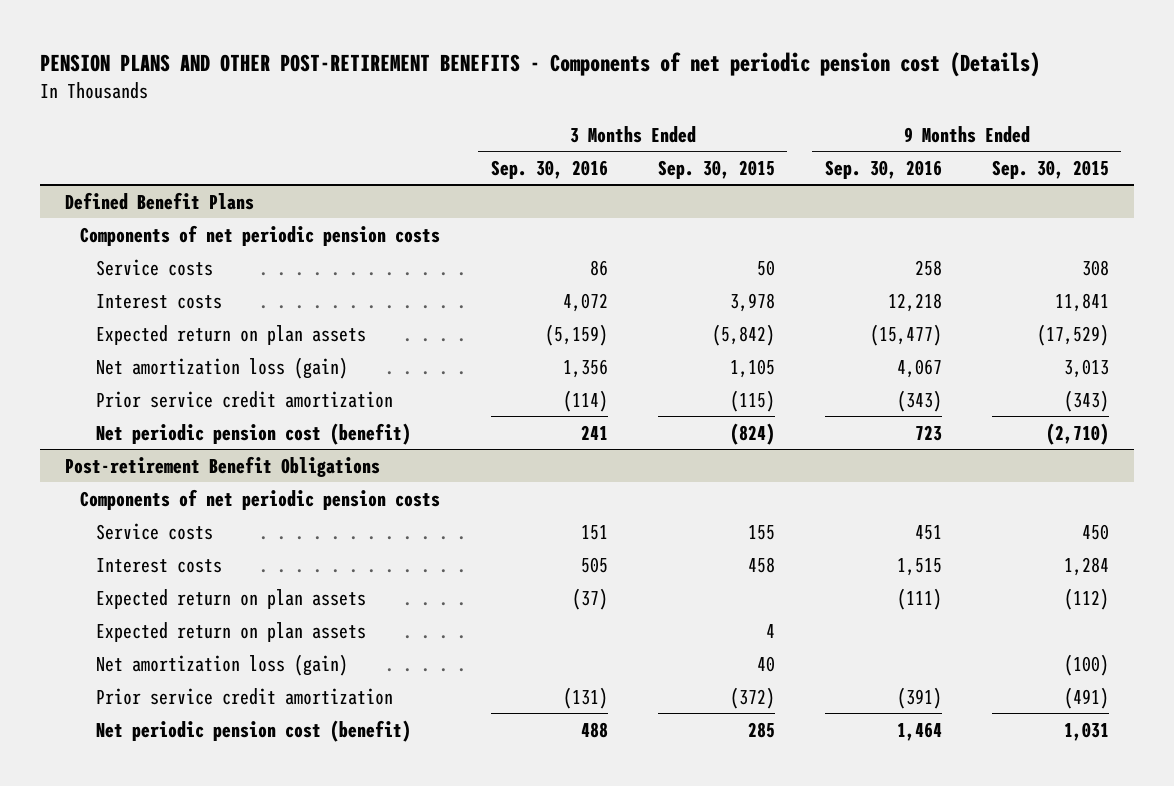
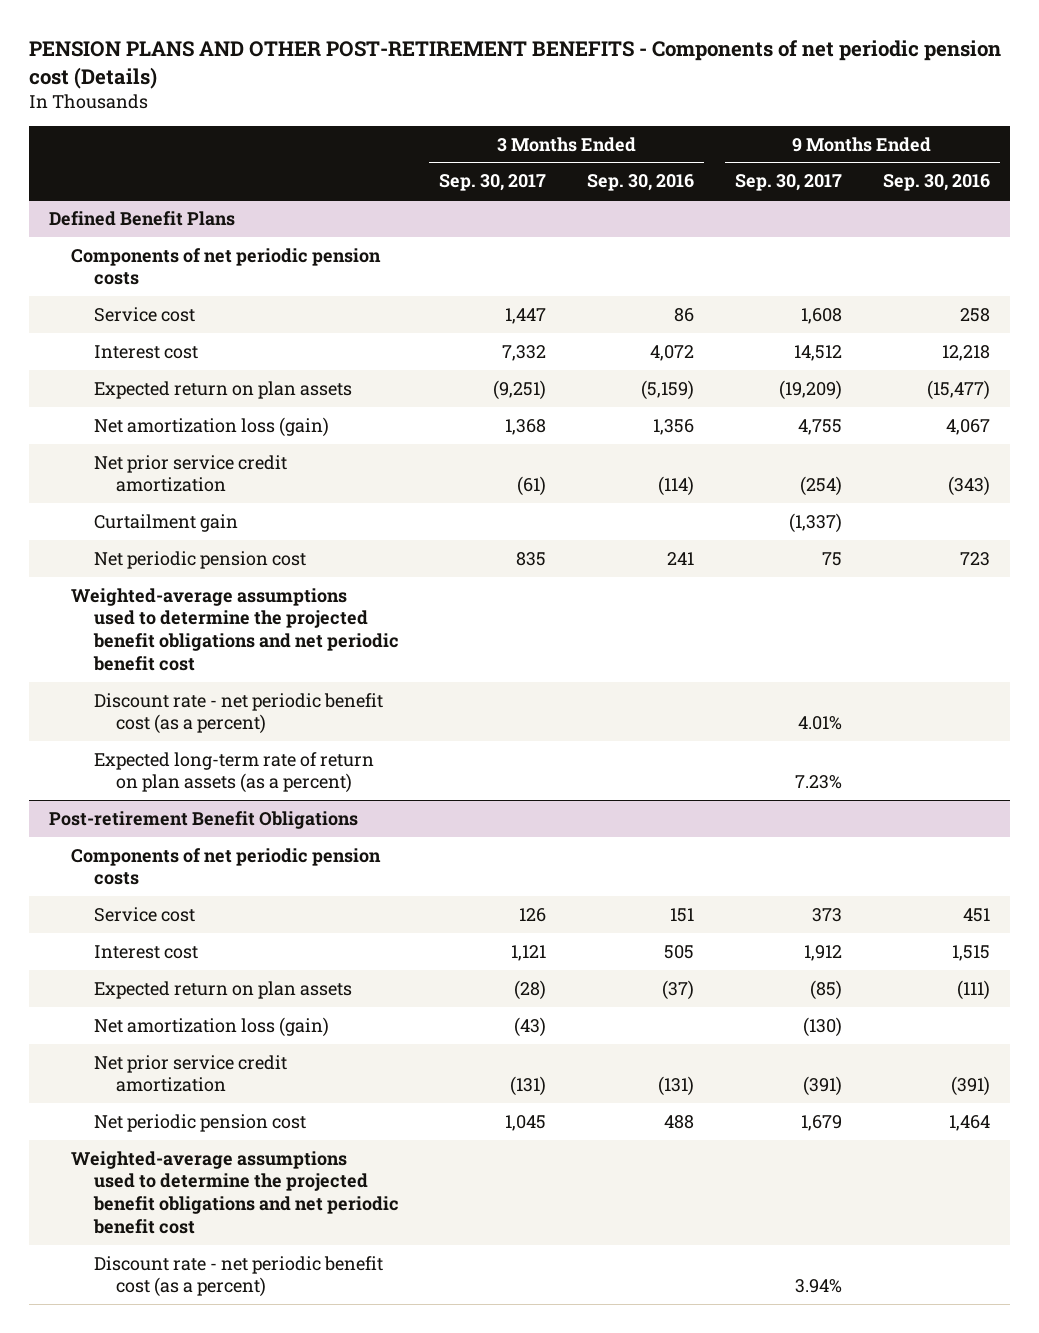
- | 3 Months Ended Sep. 30, 2016 | 3 Months Ended Sep. 30, 2015 | 9 Months Ended Sep. 30, 2016 | 9 Months Ended Sep. 30, 2015
+ | 3 Months Ended Sep. 30, 2017 | 3 Months Ended Sep. 30, 2016 | 9 Months Ended Sep. 30, 2017 | 9 Months Ended Sep. 30, 2016
@ Defined Benefit Plans
- Service costs | 86 | 50 | 258 | 308
- Interest costs | 4,072 | 3,978 | 12,218 | 11,841
+ Service cost | 1,447 | 86 | 1,608 | 258
+ Interest cost | 7,332 | 4,072 | 14,512 | 12,218
- Prior service credit amortization | (114) | (115) | (343) | (343)
- Net periodic pension cost (benefit) | 241 | (824) | 723 | (2,710)
+ Net prior service credit amortization | (61) | (114) | (254) | (343)
+ Curtailment gain | | | (1,337) |
+ Net periodic pension cost | 835 | 241 | 75 | 723
+ Weighted-average assumptions used to determine the projected benefit obligations and net periodic benefit cost
+ Discount rate - net periodic benefit cost (as a percent) | | | 4.01% |
+ Expected long-term rate of return on plan assets (as a percent) | | | 7.23% |
@ Post-retirement Benefit Obligations
- Service costs | 151 | 155 | 451 | 450
- Interest costs | 505 | 458 | 1,515 | 1,284
+ Service cost | 126 | 151 | 373 | 451
+ Interest cost | 1,121 | 505 | 1,912 | 1,515
- Expected return on plan assets | | 4 | |
- Prior service credit amortization | (131) | (372) | (391) | (491)
- Net periodic pension cost (benefit) | 488 | 285 | 1,464 | 1,031
+ Net prior service credit amortization | (131) | (131) | (391) | (391)
+ Net periodic pension cost | 1,045 | 488 | 1,679 | 1,464
+ Weighted-average assumptions used to determine the projected benefit obligations and net periodic benefit cost
+ Discount rate - net periodic benefit cost (as a percent) | | | 3.94% |

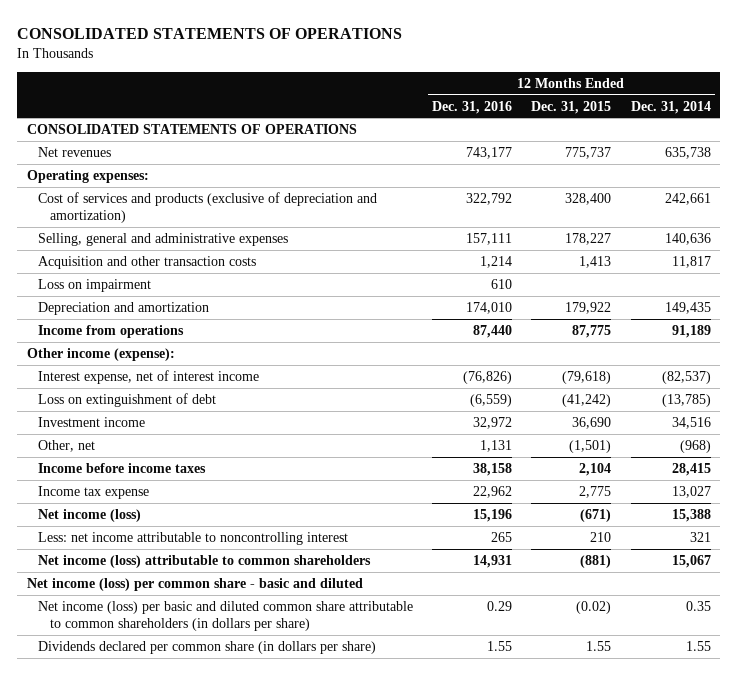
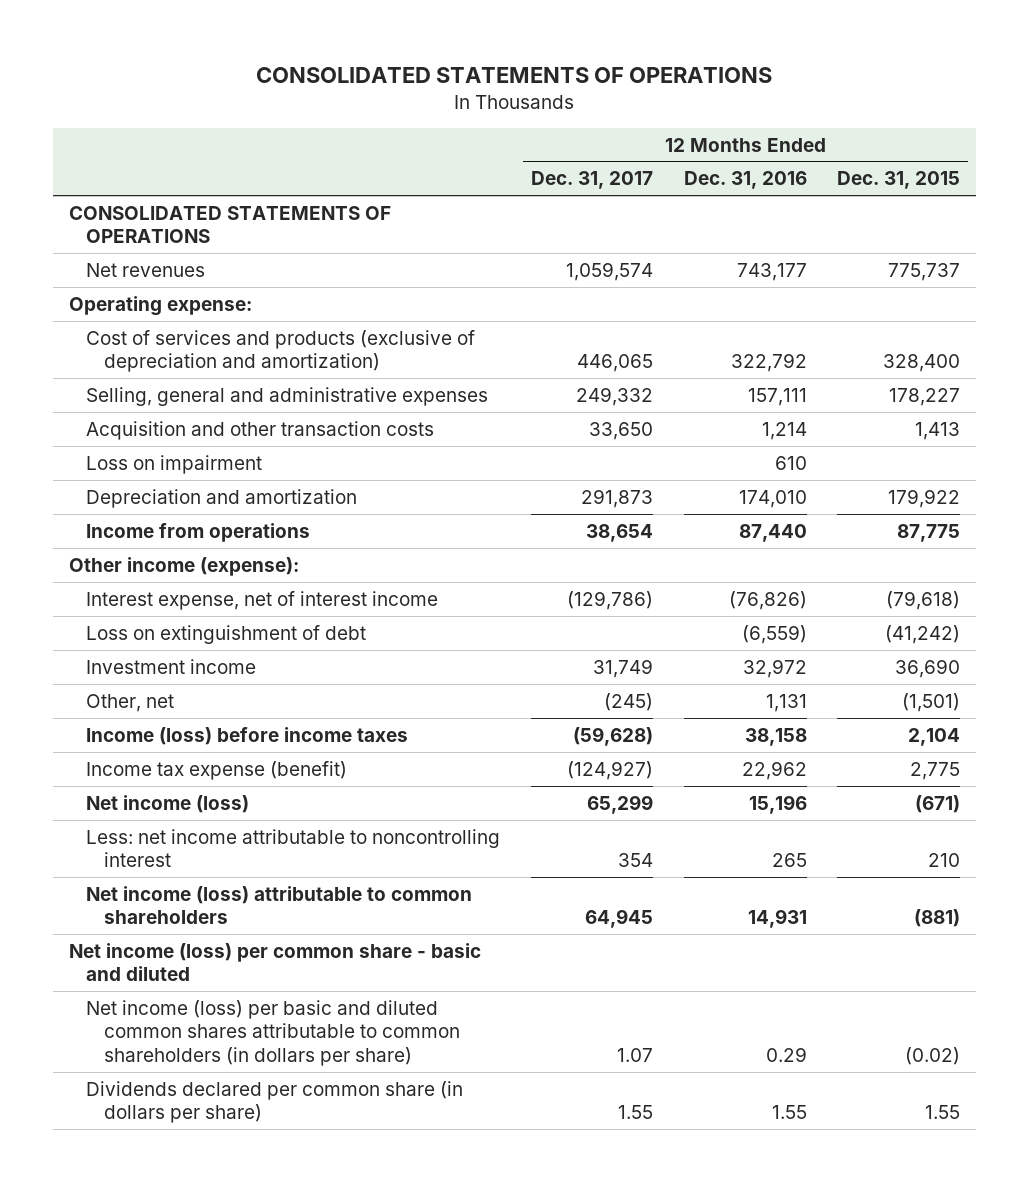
- | 12 Months Ended Dec. 31, 2016 | 12 Months Ended Dec. 31, 2015 | 12 Months Ended Dec. 31, 2014
+ | 12 Months Ended Dec. 31, 2017 | 12 Months Ended Dec. 31, 2016 | 12 Months Ended Dec. 31, 2015
- Operating expenses:
+ Operating expense:
- Income before income taxes | 38,158 | 2,104 | 28,415
- Income tax expense | 22,962 | 2,775 | 13,027
+ Income (loss) before income taxes | (59,628) | 38,158 | 2,104
+ Income tax expense (benefit) | (124,927) | 22,962 | 2,775
- Net income (loss) per basic and diluted common share attributable to common shareholders (in dollars per share) | 0.29 | (0.02) | 0.35
+ Net income (loss) per basic and diluted common shares attributable to common shareholders (in dollars per share) | 1.07 | 0.29 | (0.02)

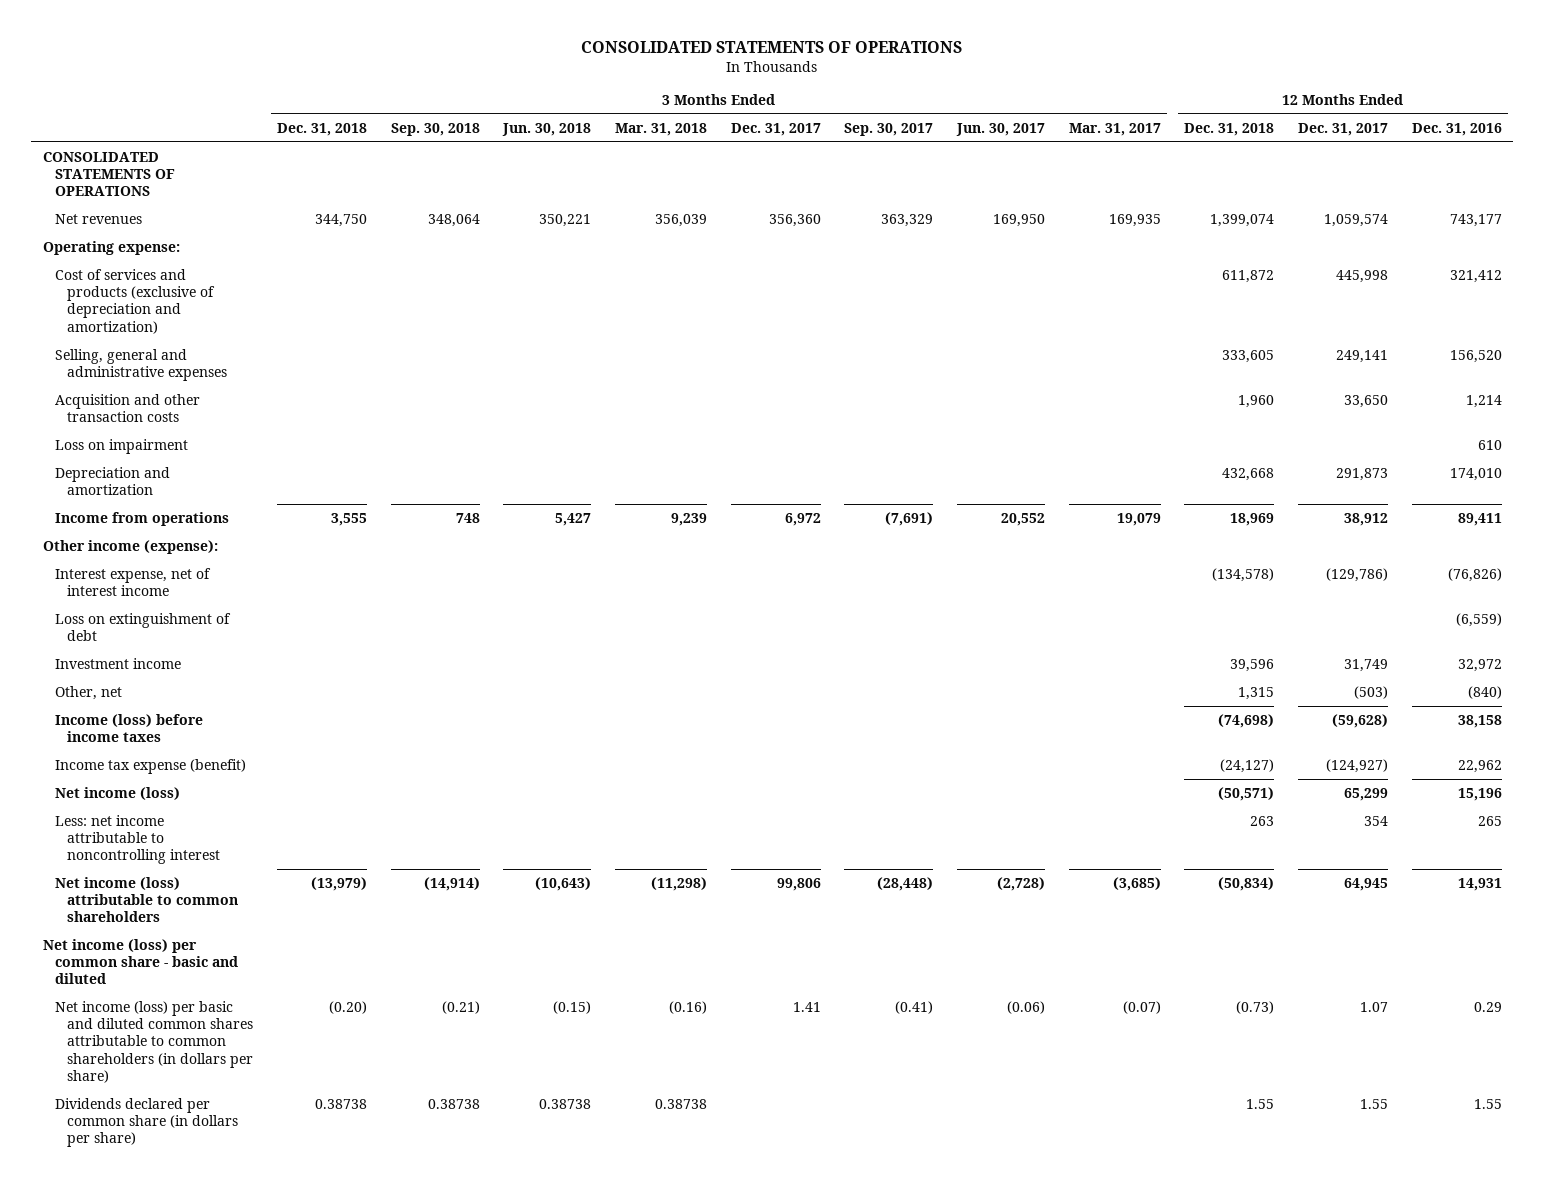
- | 12 Months Ended Dec. 31, 2017 | 12 Months Ended Dec. 31, 2016 | 12 Months Ended Dec. 31, 2015
+ | 3 Months Ended Dec. 31, 2018 | 3 Months Ended Sep. 30, 2018 | 3 Months Ended Jun. 30, 2018 | 3 Months Ended Mar. 31, 2018 | 3 Months Ended Dec. 31, 2017 | 3 Months Ended Sep. 30, 2017 | 3 Months Ended Jun. 30, 2017 | 3 Months Ended Mar. 31, 2017 | 12 Months Ended Dec. 31, 2018 | 12 Months Ended Dec. 31, 2017 | 12 Months Ended Dec. 31, 2016
- Cost of services and products (exclusive of depreciation and amortization) | 446,065 | 322,792 | 328,400
- Selling, general and administrative expenses | 249,332 | 157,111 | 178,227
+ Cost of services and products (exclusive of depreciation and amortization) | | | | | | | | | 611,872 | 445,998 | 321,412
+ Selling, general and administrative expenses | | | | | | | | | 333,605 | 249,141 | 156,520
- Income from operations | 38,654 | 87,440 | 87,775
+ Income from operations | 3,555 | 748 | 5,427 | 9,239 | 6,972 | (7,691) | 20,552 | 19,079 | 18,969 | 38,912 | 89,411
- Other, net | (245) | 1,131 | (1,501)
+ Other, net | | | | | | | | | 1,315 | (503) | (840)

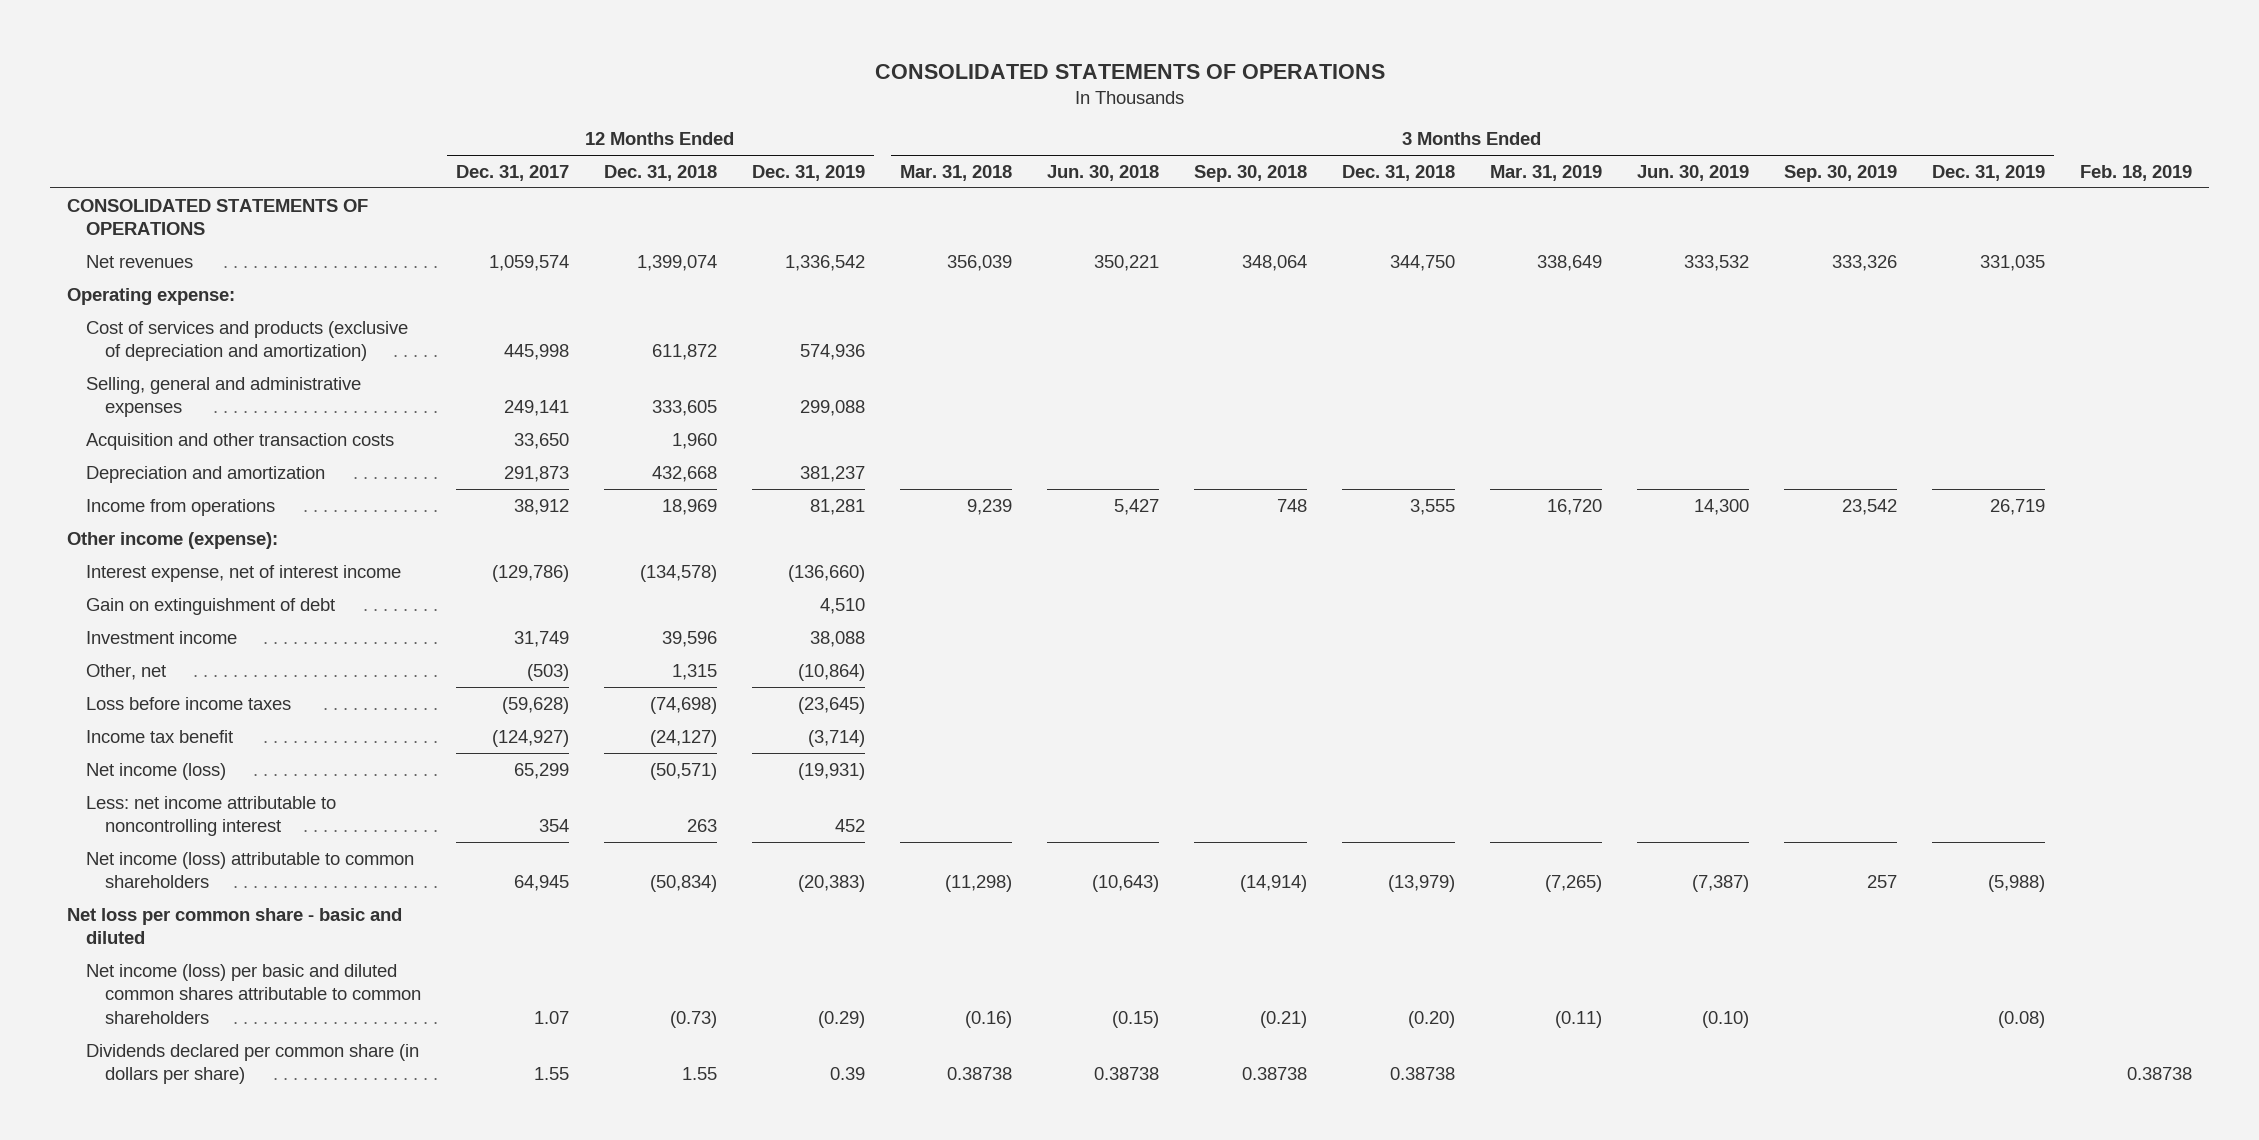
- | 3 Months Ended Dec. 31, 2018 | 3 Months Ended Sep. 30, 2018 | 3 Months Ended Jun. 30, 2018 | 3 Months Ended Mar. 31, 2018 | 3 Months Ended Dec. 31, 2017 | 3 Months Ended Sep. 30, 2017 | 3 Months Ended Jun. 30, 2017 | 3 Months Ended Mar. 31, 2017 | 12 Months Ended Dec. 31, 2018 | 12 Months Ended Dec. 31, 2017 | 12 Months Ended Dec. 31, 2016
+ | 12 Months Ended Dec. 31, 2017 | 12 Months Ended Dec. 31, 2018 | 12 Months Ended Dec. 31, 2019 | 3 Months Ended Mar. 31, 2018 | 3 Months Ended Jun. 30, 2018 | 3 Months Ended Sep. 30, 2018 | 3 Months Ended Dec. 31, 2018 | 3 Months Ended Mar. 31, 2019 | 3 Months Ended Jun. 30, 2019 | 3 Months Ended Sep. 30, 2019 | 3 Months Ended Dec. 31, 2019 | Feb. 18, 2019
- Loss on impairment | | | | | | | | | | | 610
- Loss on extinguishment of debt | | | | | | | | | | | (6,559)
+ Gain on extinguishment of debt | | | 4,510 | | | | | | | | |
- Income (loss) before income taxes | | | | | | | | | (74,698) | (59,628) | 38,158
- Income tax expense (benefit) | | | | | | | | | (24,127) | (124,927) | 22,962
+ Loss before income taxes | (59,628) | (74,698) | (23,645) | | | | | | | | |
+ Income tax benefit | (124,927) | (24,127) | (3,714) | | | | | | | | |
- Net income (loss) per common share - basic and diluted
- Net income (loss) per basic and diluted common shares attributable to common shareholders (in dollars per share) | (0.20) | (0.21) | (0.15) | (0.16) | 1.41 | (0.41) | (0.06) | (0.07) | (0.73) | 1.07 | 0.29
+ Net loss per common share - basic and diluted
+ Net income (loss) per basic and diluted common shares attributable to common shareholders | 1.07 | (0.73) | (0.29) | (0.16) | (0.15) | (0.21) | (0.20) | (0.11) | (0.10) | | (0.08) |

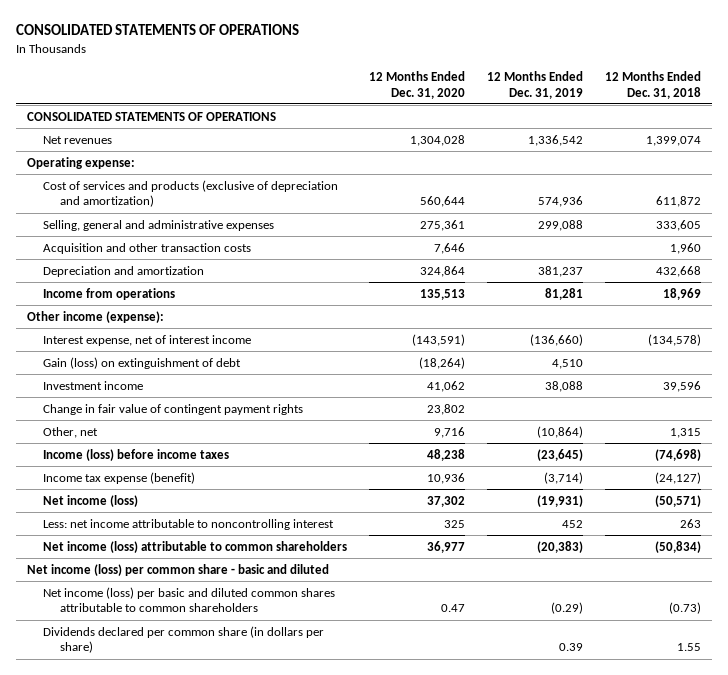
- | 12 Months Ended Dec. 31, 2017 | 12 Months Ended Dec. 31, 2018 | 12 Months Ended Dec. 31, 2019 | 3 Months Ended Mar. 31, 2018 | 3 Months Ended Jun. 30, 2018 | 3 Months Ended Sep. 30, 2018 | 3 Months Ended Dec. 31, 2018 | 3 Months Ended Mar. 31, 2019 | 3 Months Ended Jun. 30, 2019 | 3 Months Ended Sep. 30, 2019 | 3 Months Ended Dec. 31, 2019 | Feb. 18, 2019
+ | 12 Months Ended Dec. 31, 2020 | 12 Months Ended Dec. 31, 2019 | 12 Months Ended Dec. 31, 2018
- Gain on extinguishment of debt | | | 4,510 | | | | | | | | |
+ Gain (loss) on extinguishment of debt | (18,264) | 4,510 |
+ Change in fair value of contingent payment rights | 23,802 | |
- Loss before income taxes | (59,628) | (74,698) | (23,645) | | | | | | | | |
- Income tax benefit | (124,927) | (24,127) | (3,714) | | | | | | | | |
+ Income (loss) before income taxes | 48,238 | (23,645) | (74,698)
+ Income tax expense (benefit) | 10,936 | (3,714) | (24,127)
- Net loss per common share - basic and diluted
+ Net income (loss) per common share - basic and diluted

